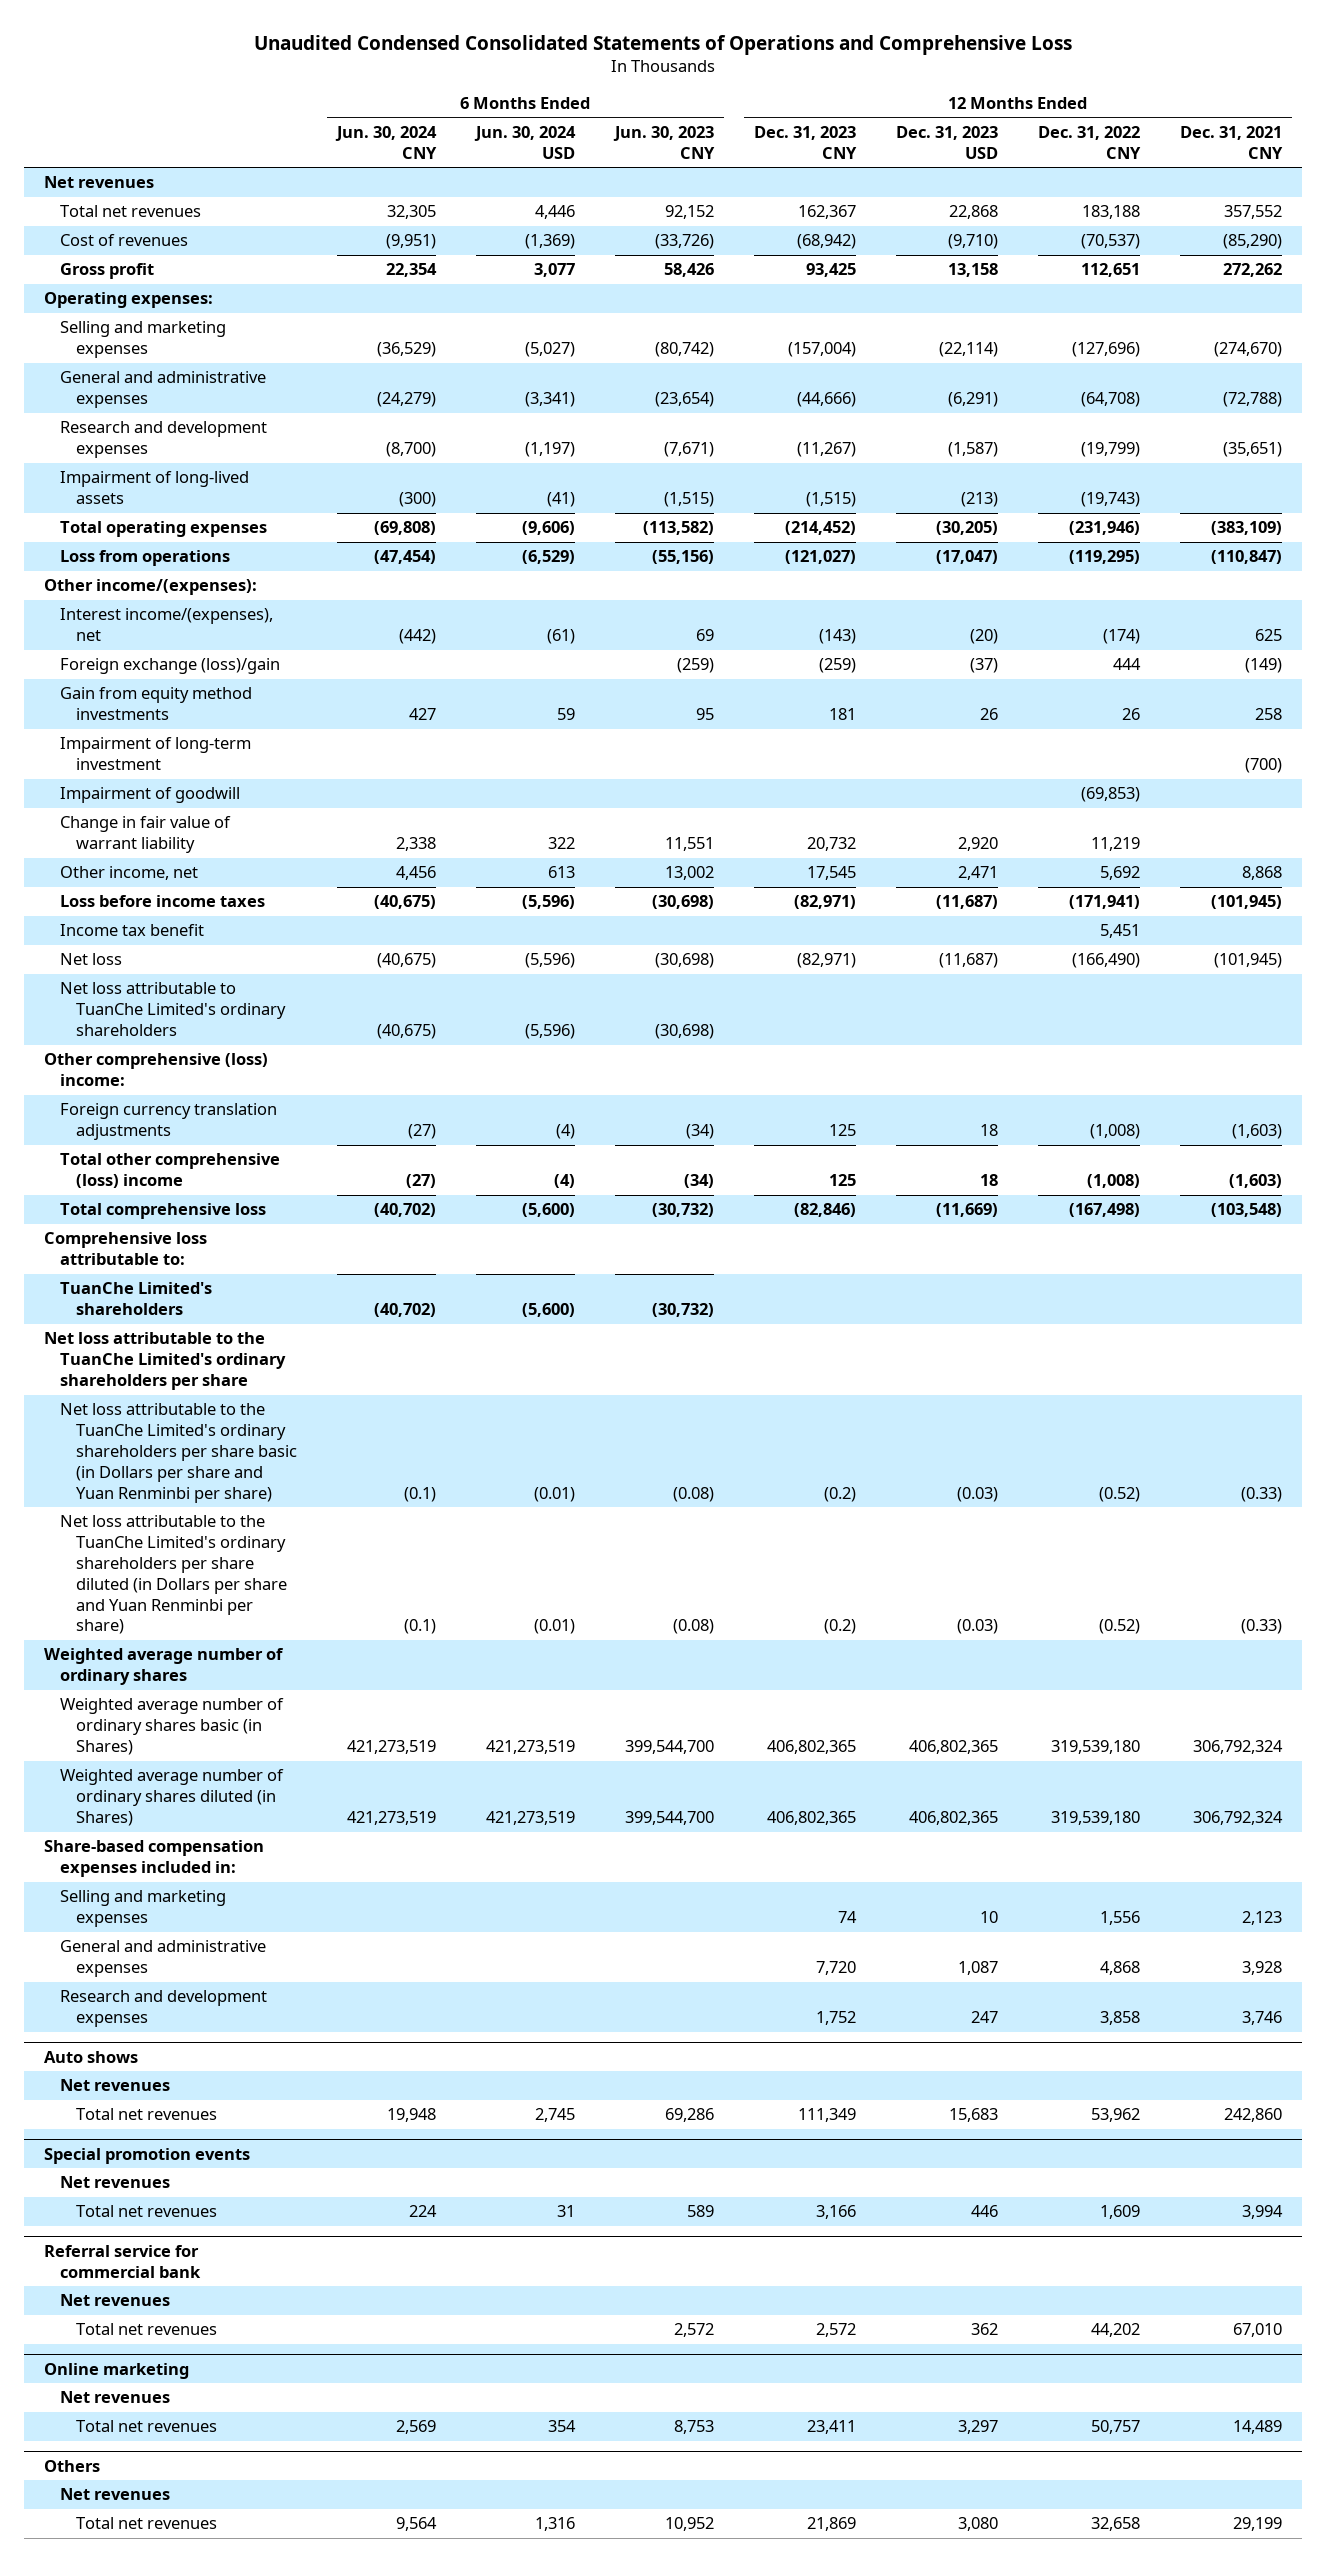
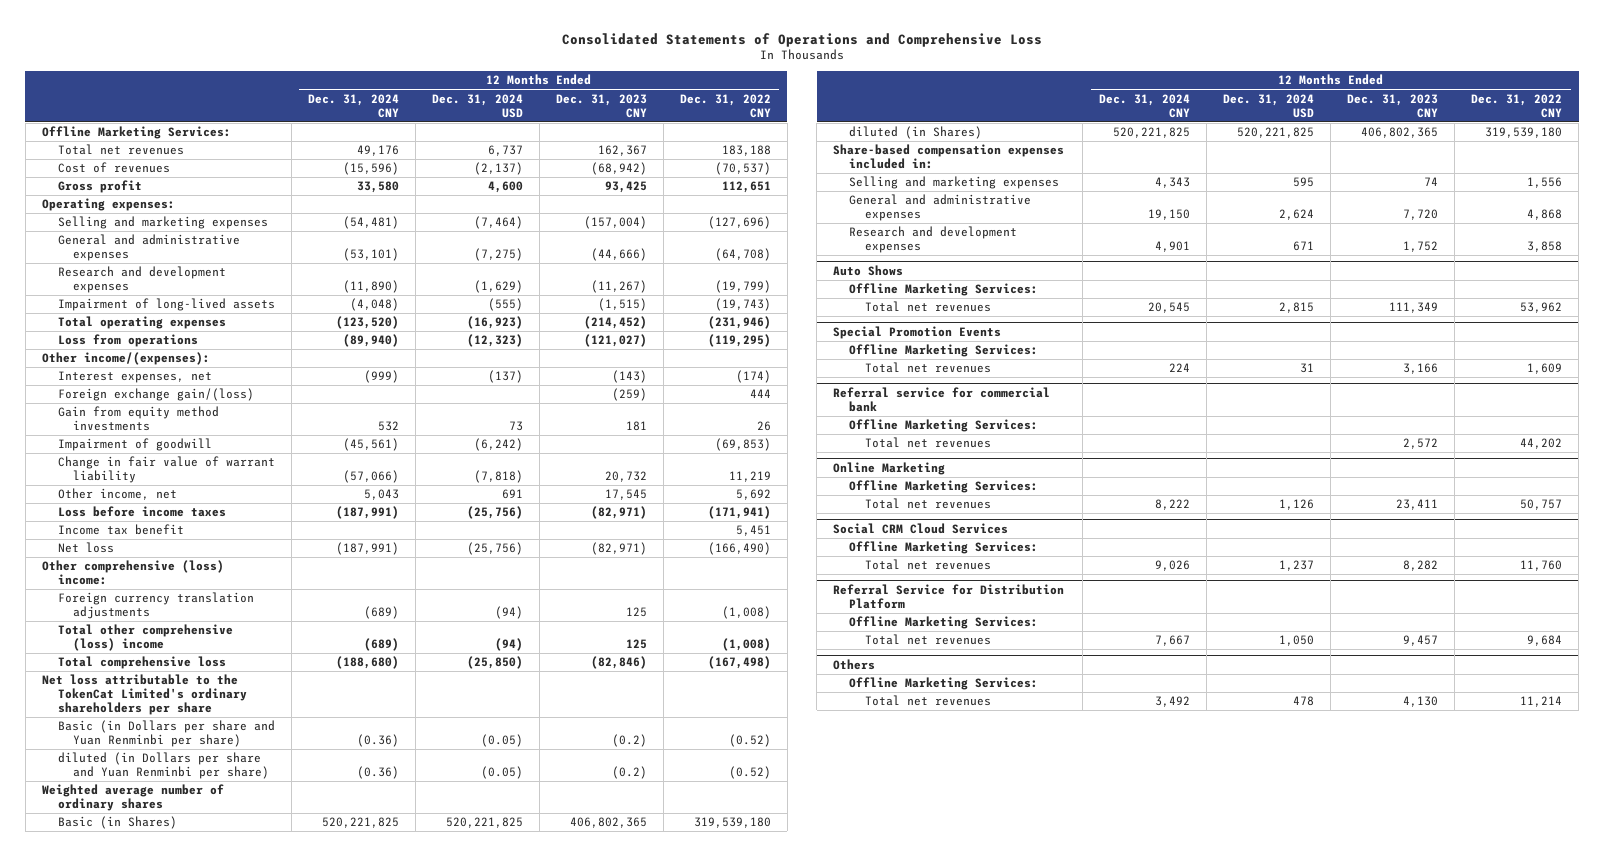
- Unaudited Condensed Consolidated Statements of Operations and Comprehensive Loss
+ Consolidated Statements of Operations and Comprehensive Loss
- | 6 Months Ended Jun. 30, 2024 CNY | 6 Months Ended Jun. 30, 2024 USD | 6 Months Ended Jun. 30, 2023 CNY | 12 Months Ended Dec. 31, 2023 CNY | 12 Months Ended Dec. 31, 2023 USD | 12 Months Ended Dec. 31, 2022 CNY | 12 Months Ended Dec. 31, 2021 CNY
+ | 12 Months Ended Dec. 31, 2024 CNY | 12 Months Ended Dec. 31, 2024 USD | 12 Months Ended Dec. 31, 2023 CNY | 12 Months Ended Dec. 31, 2022 CNY
- Net revenues
+ Offline Marketing Services:
- Interest income/(expenses), net | (442) | (61) | 69 | (143) | (20) | (174) | 625
- Foreign exchange (loss)/gain | | | (259) | (259) | (37) | 444 | (149)
+ Interest expenses, net | (999) | (137) | (143) | (174)
+ Foreign exchange gain/(loss) | | | (259) | 444
- Impairment of long-term investment | | | | | | | (700)
- Net loss attributable to TuanChe Limited's ordinary shareholders | (40,675) | (5,596) | (30,698) | | | |
- Comprehensive loss attributable to:
- TuanChe Limited's shareholders | (40,702) | (5,600) | (30,732) | | | |
- Net loss attributable to the TuanChe Limited's ordinary shareholders per share
- Net loss attributable to the TuanChe Limited's ordinary shareholders per share basic (in Dollars per share and Yuan Renminbi per share) | (0.1) | (0.01) | (0.08) | (0.2) | (0.03) | (0.52) | (0.33)
- Net loss attributable to the TuanChe Limited's ordinary shareholders per share diluted (in Dollars per share and Yuan Renminbi per share) | (0.1) | (0.01) | (0.08) | (0.2) | (0.03) | (0.52) | (0.33)
+ Net loss attributable to the TokenCat Limited's ordinary shareholders per share
+ Basic (in Dollars per share and Yuan Renminbi per share) | (0.36) | (0.05) | (0.2) | (0.52)
+ diluted (in Dollars per share and Yuan Renminbi per share) | (0.36) | (0.05) | (0.2) | (0.52)
- Weighted average number of ordinary shares basic (in Shares) | 421,273,519 | 421,273,519 | 399,544,700 | 406,802,365 | 406,802,365 | 319,539,180 | 306,792,324
- Weighted average number of ordinary shares diluted (in Shares) | 421,273,519 | 421,273,519 | 399,544,700 | 406,802,365 | 406,802,365 | 319,539,180 | 306,792,324
+ Basic (in Shares) | 520,221,825 | 520,221,825 | 406,802,365 | 319,539,180
+ diluted (in Shares) | 520,221,825 | 520,221,825 | 406,802,365 | 319,539,180
- Auto shows
- Net revenues
+ Auto Shows
+ Offline Marketing Services:
- Special promotion events
- Net revenues
+ Special Promotion Events
+ Offline Marketing Services:
@ Referral service for commercial bank
- Net revenues
+ Offline Marketing Services:
- Online marketing
- Net revenues
+ Online Marketing
+ Offline Marketing Services:
+ Social CRM Cloud Services
+ Offline Marketing Services:
+ Total net revenues | 9,026 | 1,237 | 8,282 | 11,760
+ Referral Service for Distribution Platform
+ Offline Marketing Services:
+ Total net revenues | 7,667 | 1,050 | 9,457 | 9,684
@ Others
- Net revenues
- Total net revenues | 9,564 | 1,316 | 10,952 | 21,869 | 3,080 | 32,658 | 29,199
+ Offline Marketing Services:
+ Total net revenues | 3,492 | 478 | 4,130 | 11,214

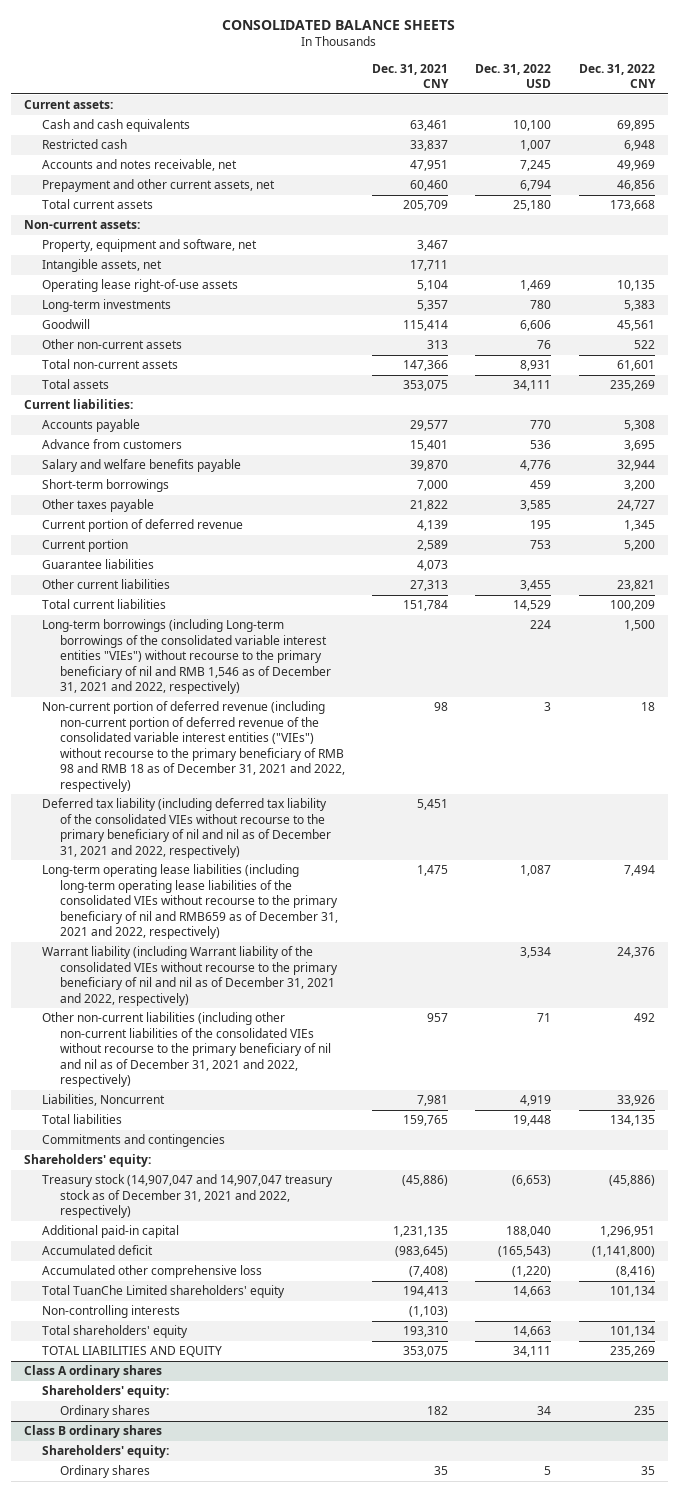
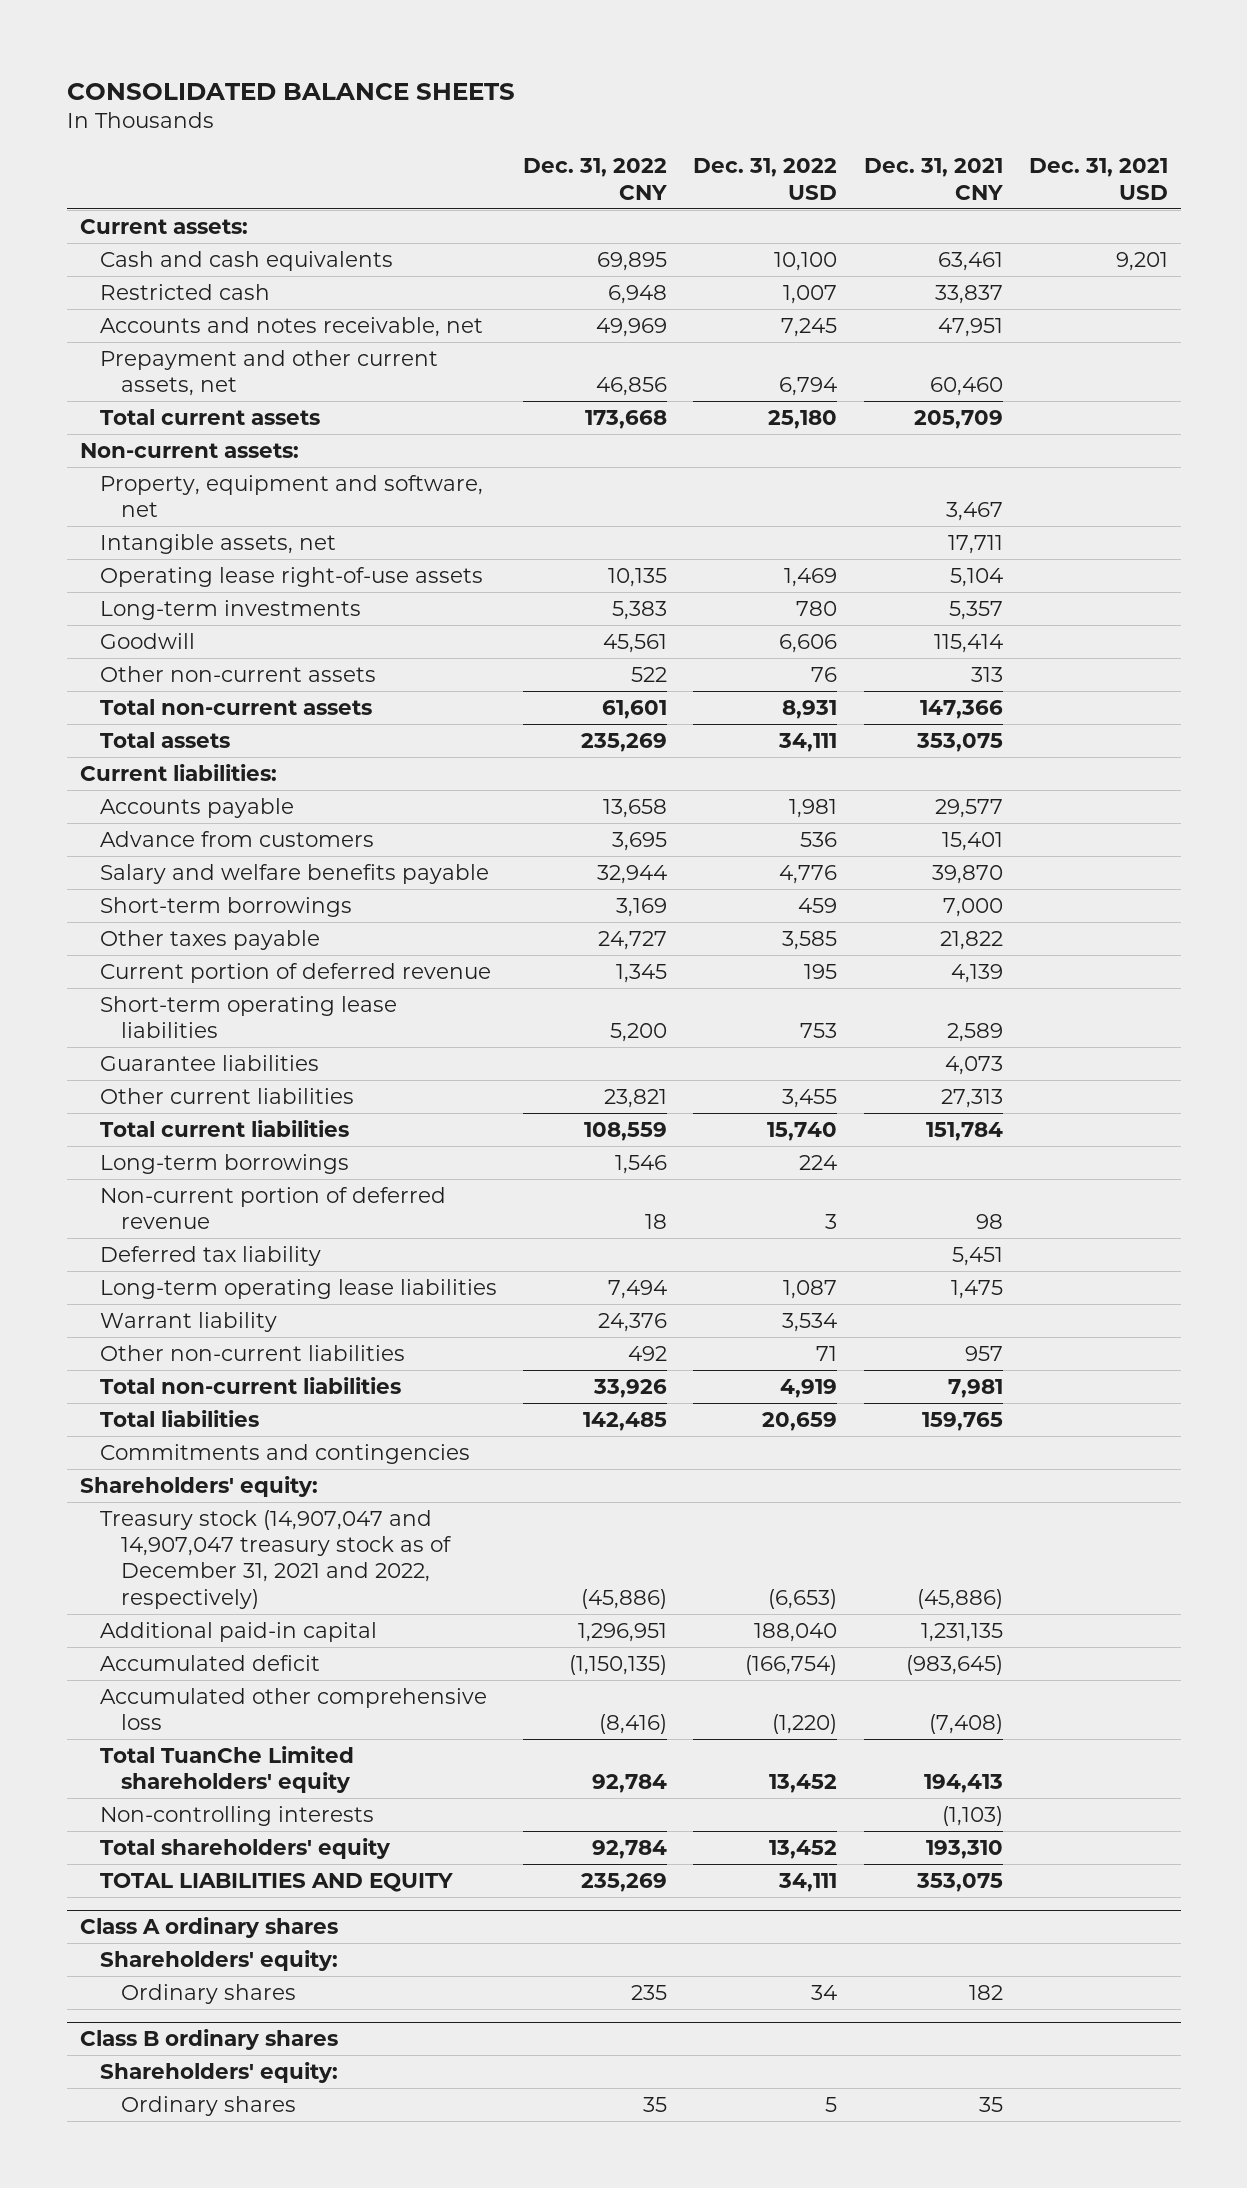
- | Dec. 31, 2021 CNY | Dec. 31, 2022 USD | Dec. 31, 2022 CNY
+ | Dec. 31, 2022 CNY | Dec. 31, 2022 USD | Dec. 31, 2021 CNY | Dec. 31, 2021 USD
- Accounts payable | 29,577 | 770 | 5,308
+ Accounts payable | 13,658 | 1,981 | 29,577 |
- Short-term borrowings | 7,000 | 459 | 3,200
+ Short-term borrowings | 3,169 | 459 | 7,000 |
- Current portion | 2,589 | 753 | 5,200
+ Short-term operating lease liabilities | 5,200 | 753 | 2,589 |
- Total current liabilities | 151,784 | 14,529 | 100,209
- Long-term borrowings (including Long-term borrowings of the consolidated variable interest entities "VIEs") without recourse to the primary beneficiary of nil and RMB 1,546 as of December 31, 2021 and 2022, respectively) | | 224 | 1,500
- Non-current portion of deferred revenue (including non-current portion of deferred revenue of the consolidated variable interest entities ("VIEs") without recourse to the primary beneficiary of RMB 98 and RMB 18 as of December 31, 2021 and 2022, respectively) | 98 | 3 | 18
- Deferred tax liability (including deferred tax liability of the consolidated VIEs without recourse to the primary beneficiary of nil and nil as of December 31, 2021 and 2022, respectively) | 5,451 | |
- Long-term operating lease liabilities (including long-term operating lease liabilities of the consolidated VIEs without recourse to the primary beneficiary of nil and RMB659 as of December 31, 2021 and 2022, respectively) | 1,475 | 1,087 | 7,494
- Warrant liability (including Warrant liability of the consolidated VIEs without recourse to the primary beneficiary of nil and nil as of December 31, 2021 and 2022, respectively) | | 3,534 | 24,376
- Other non-current liabilities (including other non-current liabilities of the consolidated VIEs without recourse to the primary beneficiary of nil and nil as of December 31, 2021 and 2022, respectively) | 957 | 71 | 492
- Liabilities, Noncurrent | 7,981 | 4,919 | 33,926
- Total liabilities | 159,765 | 19,448 | 134,135
+ Total current liabilities | 108,559 | 15,740 | 151,784 |
+ Long-term borrowings | 1,546 | 224 | |
+ Non-current portion of deferred revenue | 18 | 3 | 98 |
+ Deferred tax liability | | | 5,451 |
+ Long-term operating lease liabilities | 7,494 | 1,087 | 1,475 |
+ Warrant liability | 24,376 | 3,534 | |
+ Other non-current liabilities | 492 | 71 | 957 |
+ Total non-current liabilities | 33,926 | 4,919 | 7,981 |
+ Total liabilities | 142,485 | 20,659 | 159,765 |
- Accumulated deficit | (983,645) | (165,543) | (1,141,800)
+ Accumulated deficit | (1,150,135) | (166,754) | (983,645) |
- Total TuanChe Limited shareholders' equity | 194,413 | 14,663 | 101,134
+ Total TuanChe Limited shareholders' equity | 92,784 | 13,452 | 194,413 |
- Total shareholders' equity | 193,310 | 14,663 | 101,134
+ Total shareholders' equity | 92,784 | 13,452 | 193,310 |

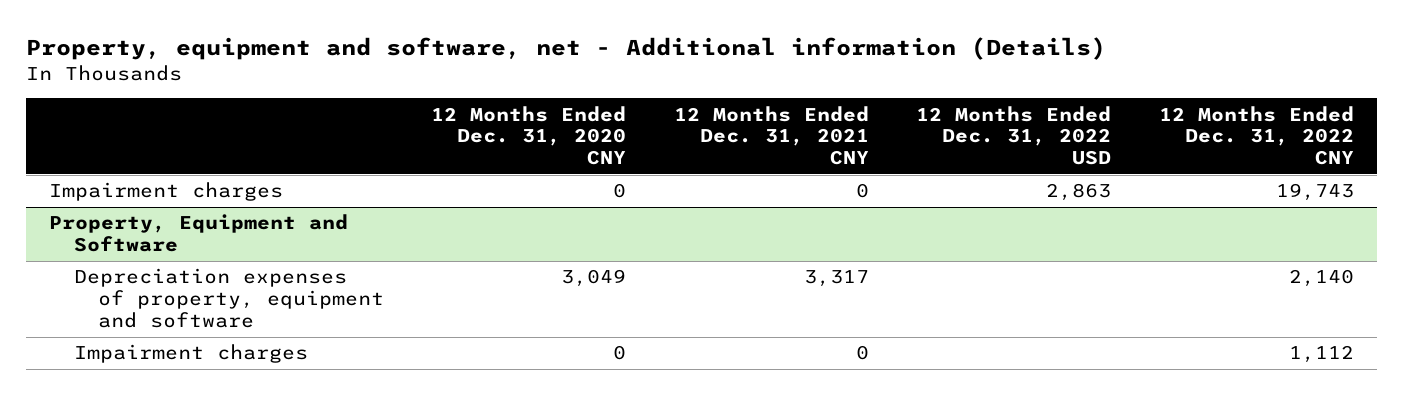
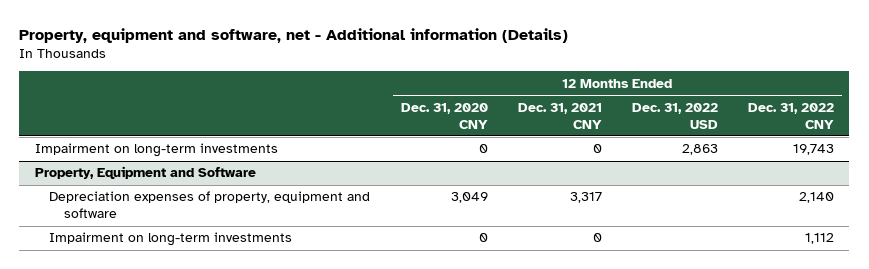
- Impairment charges | 0 | 0 | 2,863 | 19,743
+ Impairment on long-term investments | 0 | 0 | 2,863 | 19,743
@ Property, Equipment and Software
- Impairment charges | 0 | 0 | | 1,112
+ Impairment on long-term investments | 0 | 0 | | 1,112

